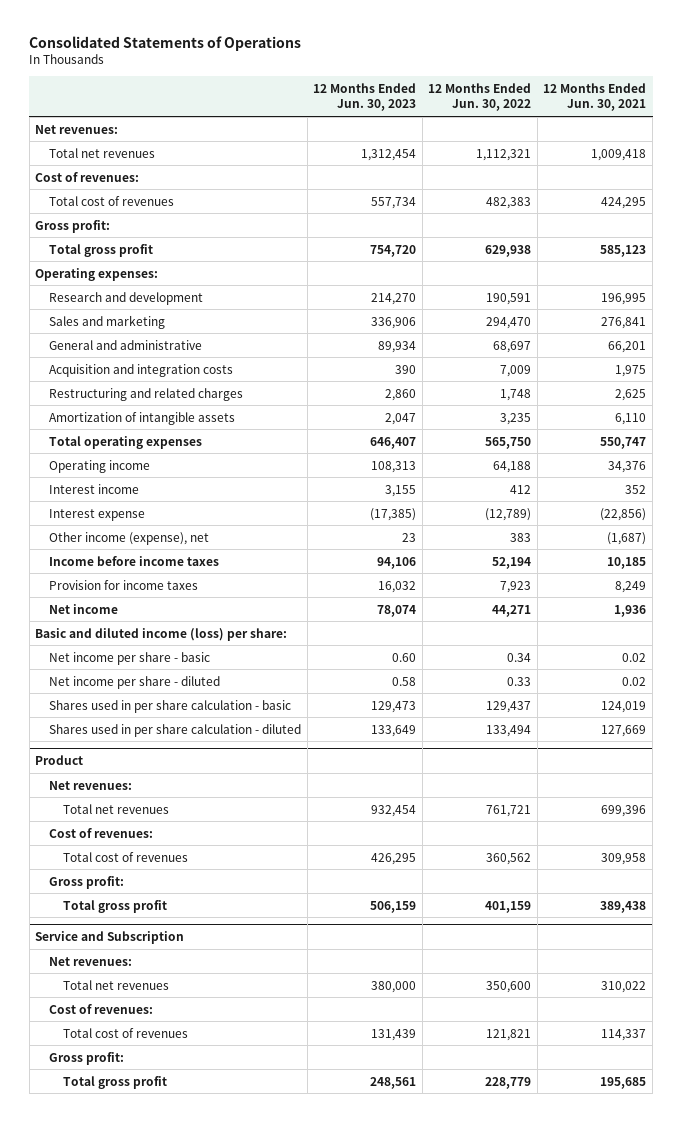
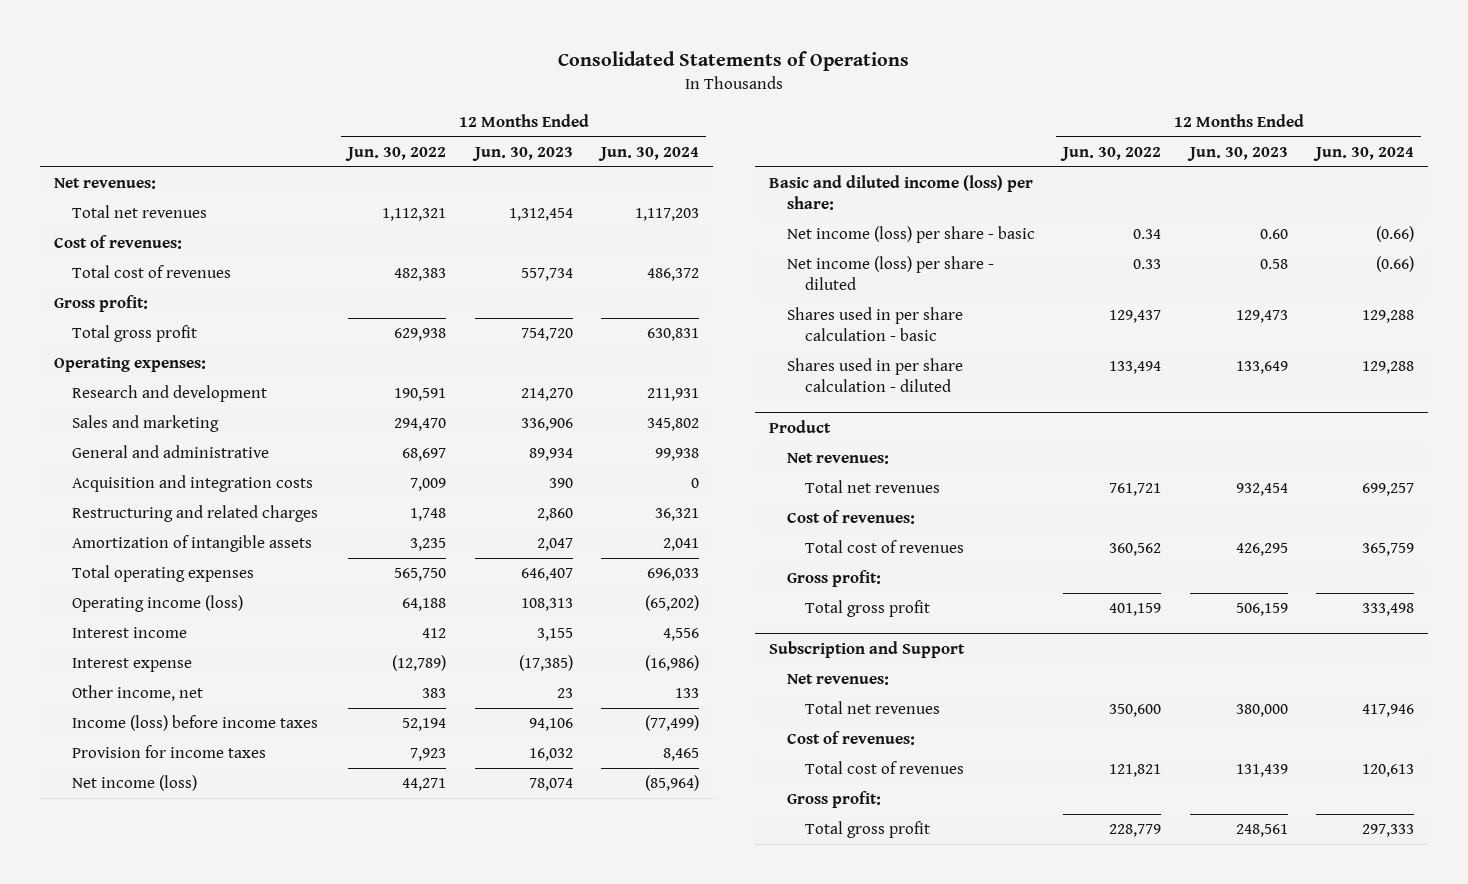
- | 12 Months Ended Jun. 30, 2023 | 12 Months Ended Jun. 30, 2022 | 12 Months Ended Jun. 30, 2021
+ | 12 Months Ended Jun. 30, 2022 | 12 Months Ended Jun. 30, 2023 | 12 Months Ended Jun. 30, 2024
- Operating income | 108,313 | 64,188 | 34,376
+ Operating income (loss) | 64,188 | 108,313 | (65,202)
- Other income (expense), net | 23 | 383 | (1,687)
- Income before income taxes | 94,106 | 52,194 | 10,185
+ Other income, net | 383 | 23 | 133
+ Income (loss) before income taxes | 52,194 | 94,106 | (77,499)
- Net income | 78,074 | 44,271 | 1,936
+ Net income (loss) | 44,271 | 78,074 | (85,964)
- Net income per share - basic | 0.60 | 0.34 | 0.02
- Net income per share - diluted | 0.58 | 0.33 | 0.02
+ Net income (loss) per share - basic | 0.34 | 0.60 | (0.66)
+ Net income (loss) per share - diluted | 0.33 | 0.58 | (0.66)
- Service and Subscription
+ Subscription and Support

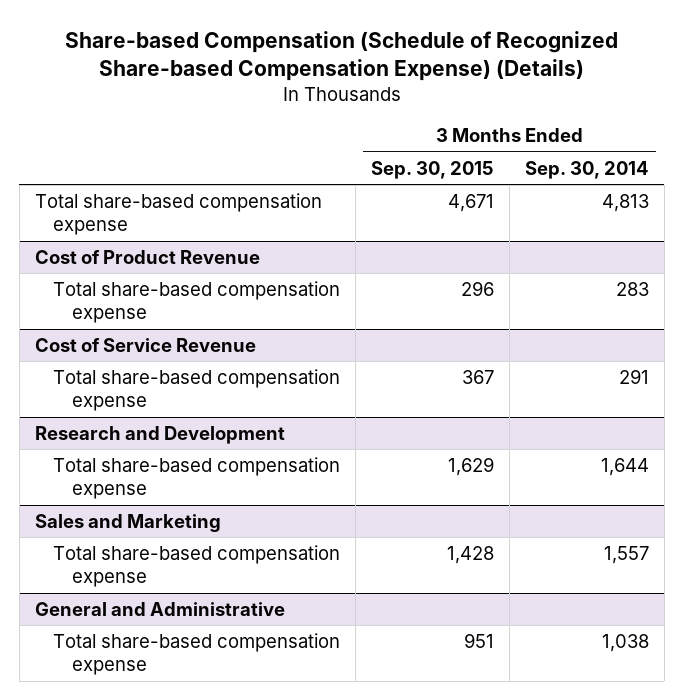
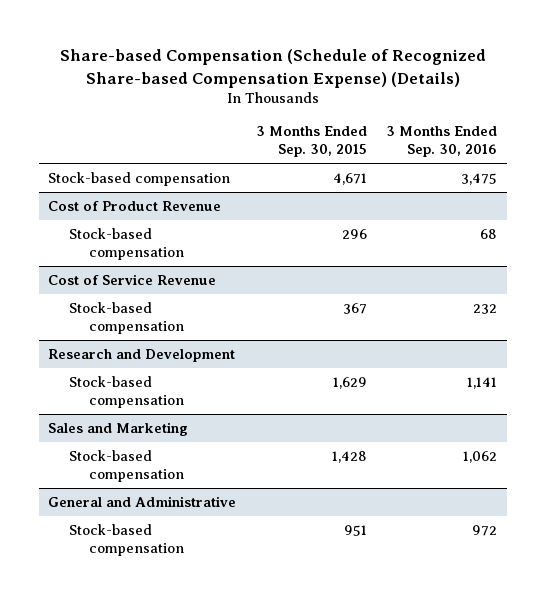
- | 3 Months Ended Sep. 30, 2015 | 3 Months Ended Sep. 30, 2014
+ | 3 Months Ended Sep. 30, 2015 | 3 Months Ended Sep. 30, 2016
- Total share-based compensation expense | 4,671 | 4,813
+ Stock-based compensation | 4,671 | 3,475
@ Cost of Product Revenue
- Total share-based compensation expense | 296 | 283
+ Stock-based compensation | 296 | 68
@ Cost of Service Revenue
- Total share-based compensation expense | 367 | 291
+ Stock-based compensation | 367 | 232
@ Research and Development
- Total share-based compensation expense | 1,629 | 1,644
+ Stock-based compensation | 1,629 | 1,141
@ Sales and Marketing
- Total share-based compensation expense | 1,428 | 1,557
+ Stock-based compensation | 1,428 | 1,062
@ General and Administrative
- Total share-based compensation expense | 951 | 1,038
+ Stock-based compensation | 951 | 972

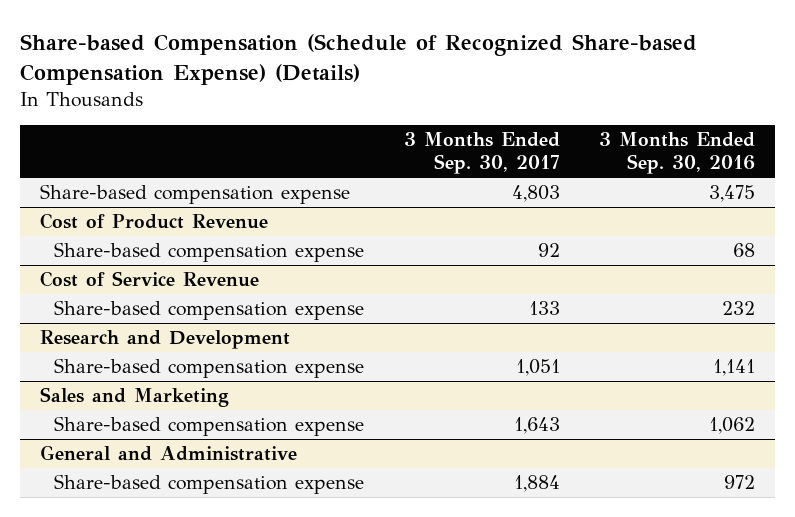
- | 3 Months Ended Sep. 30, 2015 | 3 Months Ended Sep. 30, 2016
+ | 3 Months Ended Sep. 30, 2017 | 3 Months Ended Sep. 30, 2016
- Stock-based compensation | 4,671 | 3,475
+ Share-based compensation expense | 4,803 | 3,475
@ Cost of Product Revenue
- Stock-based compensation | 296 | 68
+ Share-based compensation expense | 92 | 68
@ Cost of Service Revenue
- Stock-based compensation | 367 | 232
+ Share-based compensation expense | 133 | 232
@ Research and Development
- Stock-based compensation | 1,629 | 1,141
+ Share-based compensation expense | 1,051 | 1,141
@ Sales and Marketing
- Stock-based compensation | 1,428 | 1,062
+ Share-based compensation expense | 1,643 | 1,062
@ General and Administrative
- Stock-based compensation | 951 | 972
+ Share-based compensation expense | 1,884 | 972

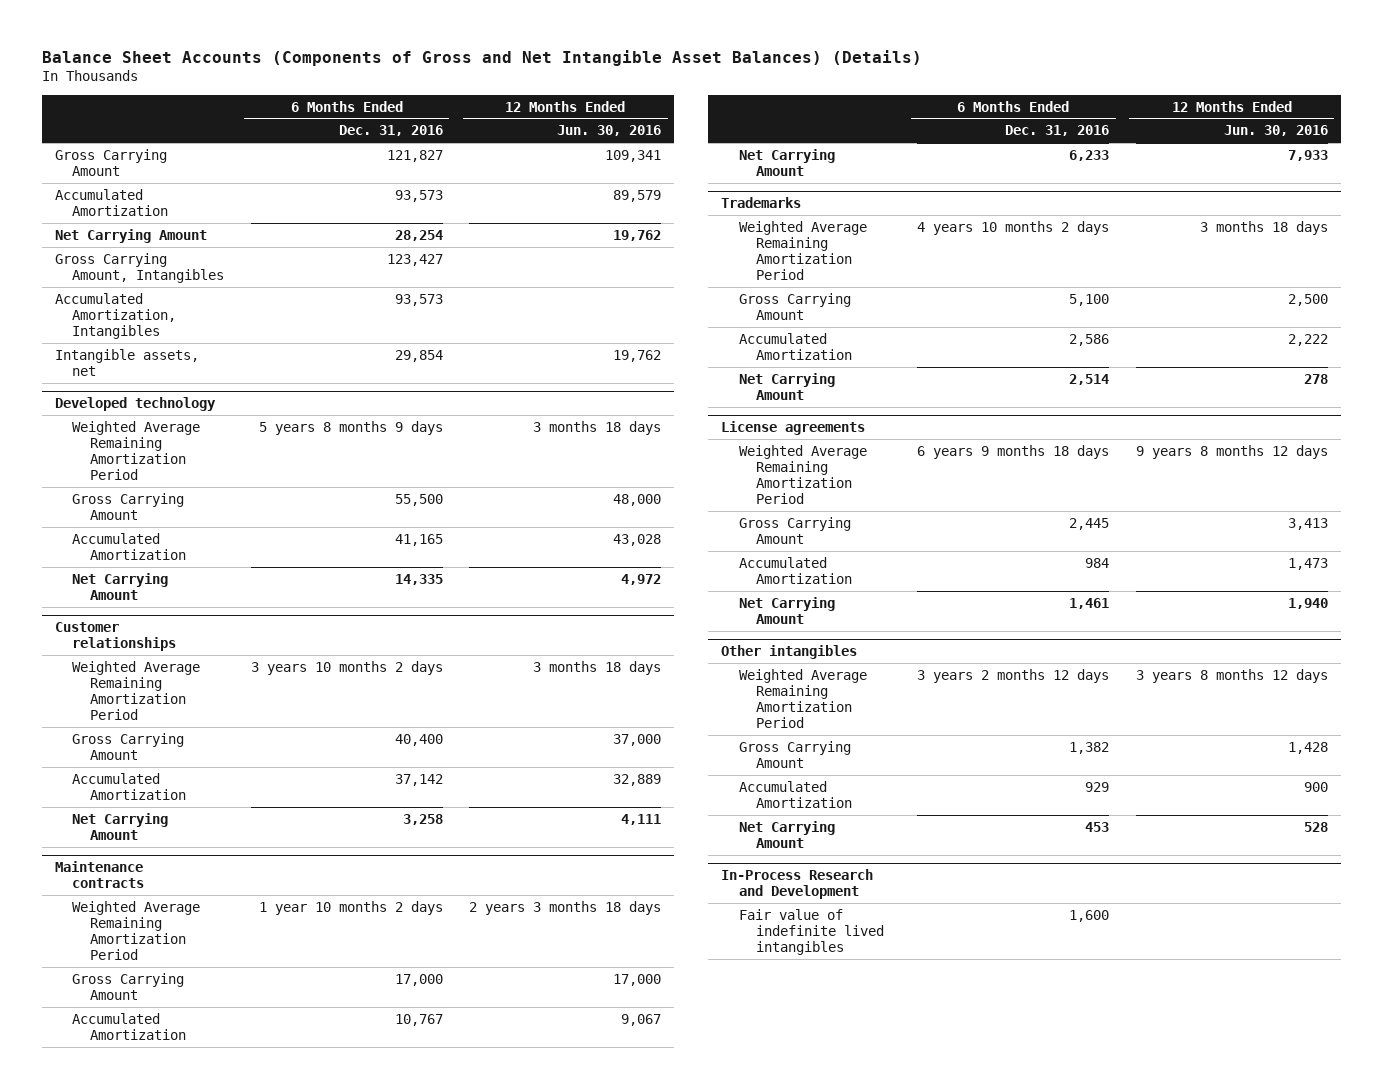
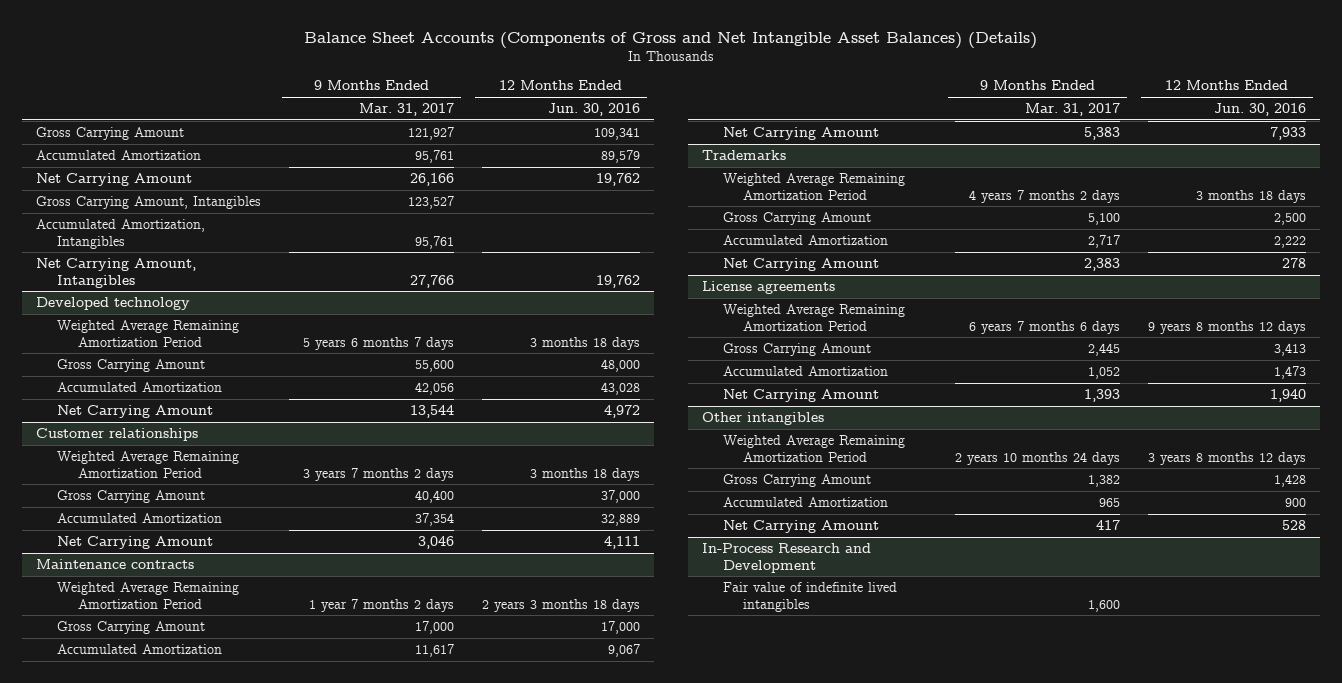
- | 6 Months Ended Dec. 31, 2016 | 12 Months Ended Jun. 30, 2016
+ | 9 Months Ended Mar. 31, 2017 | 12 Months Ended Jun. 30, 2016
- Intangible assets, net | 29,854 | 19,762
+ Net Carrying Amount, Intangibles | 27,766 | 19,762

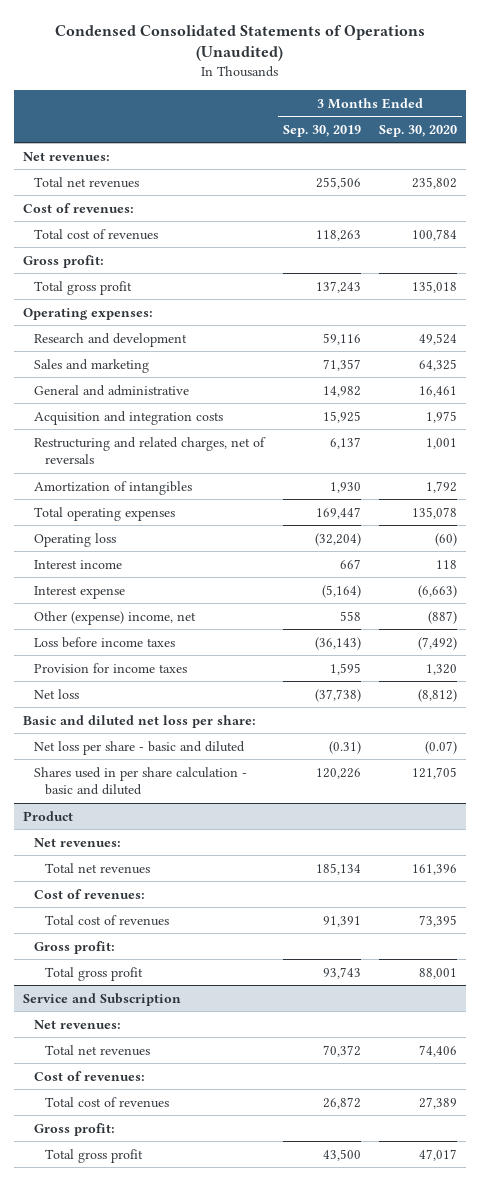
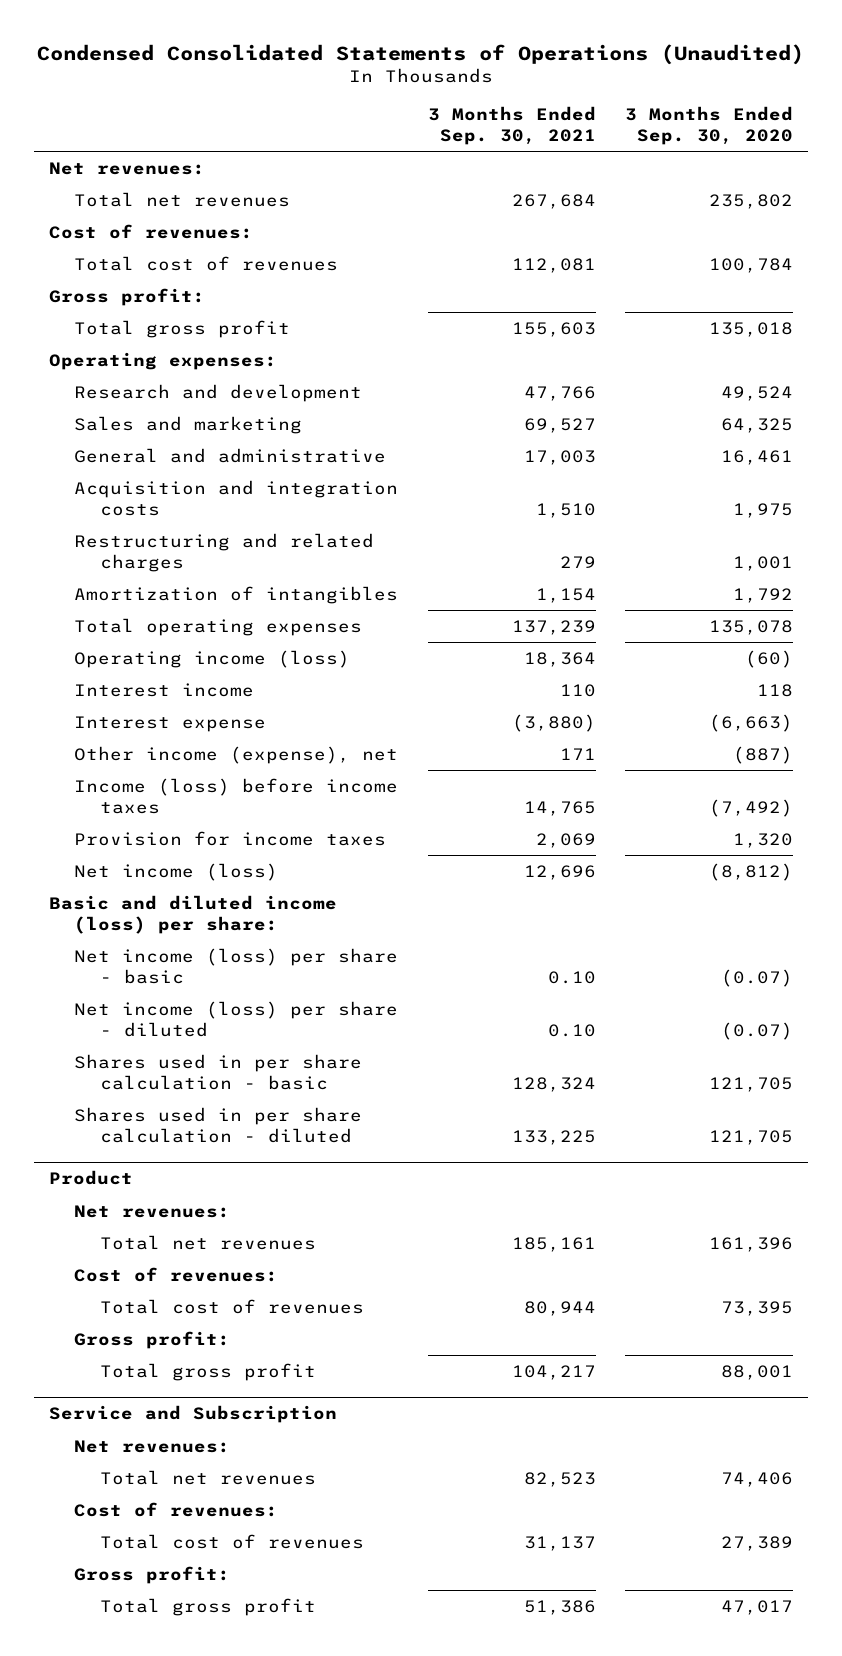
- | 3 Months Ended Sep. 30, 2019 | 3 Months Ended Sep. 30, 2020
+ | 3 Months Ended Sep. 30, 2021 | 3 Months Ended Sep. 30, 2020
- Restructuring and related charges, net of reversals | 6,137 | 1,001
+ Restructuring and related charges | 279 | 1,001
- Operating loss | (32,204) | (60)
+ Operating income (loss) | 18,364 | (60)
- Other (expense) income, net | 558 | (887)
- Loss before income taxes | (36,143) | (7,492)
+ Other income (expense), net | 171 | (887)
+ Income (loss) before income taxes | 14,765 | (7,492)
- Net loss | (37,738) | (8,812)
- Basic and diluted net loss per share:
- Net loss per share - basic and diluted | (0.31) | (0.07)
- Shares used in per share calculation - basic and diluted | 120,226 | 121,705
+ Net income (loss) | 12,696 | (8,812)
+ Basic and diluted income (loss) per share:
+ Net income (loss) per share - basic | 0.10 | (0.07)
+ Net income (loss) per share - diluted | 0.10 | (0.07)
+ Shares used in per share calculation - basic | 128,324 | 121,705
+ Shares used in per share calculation - diluted | 133,225 | 121,705

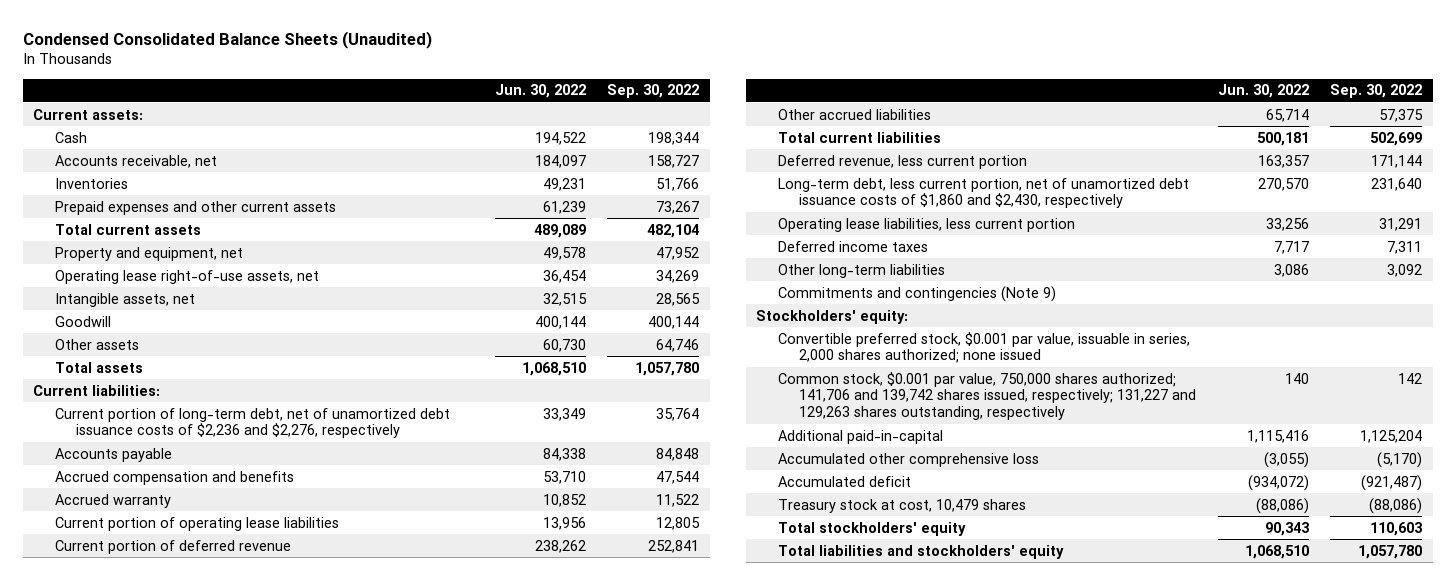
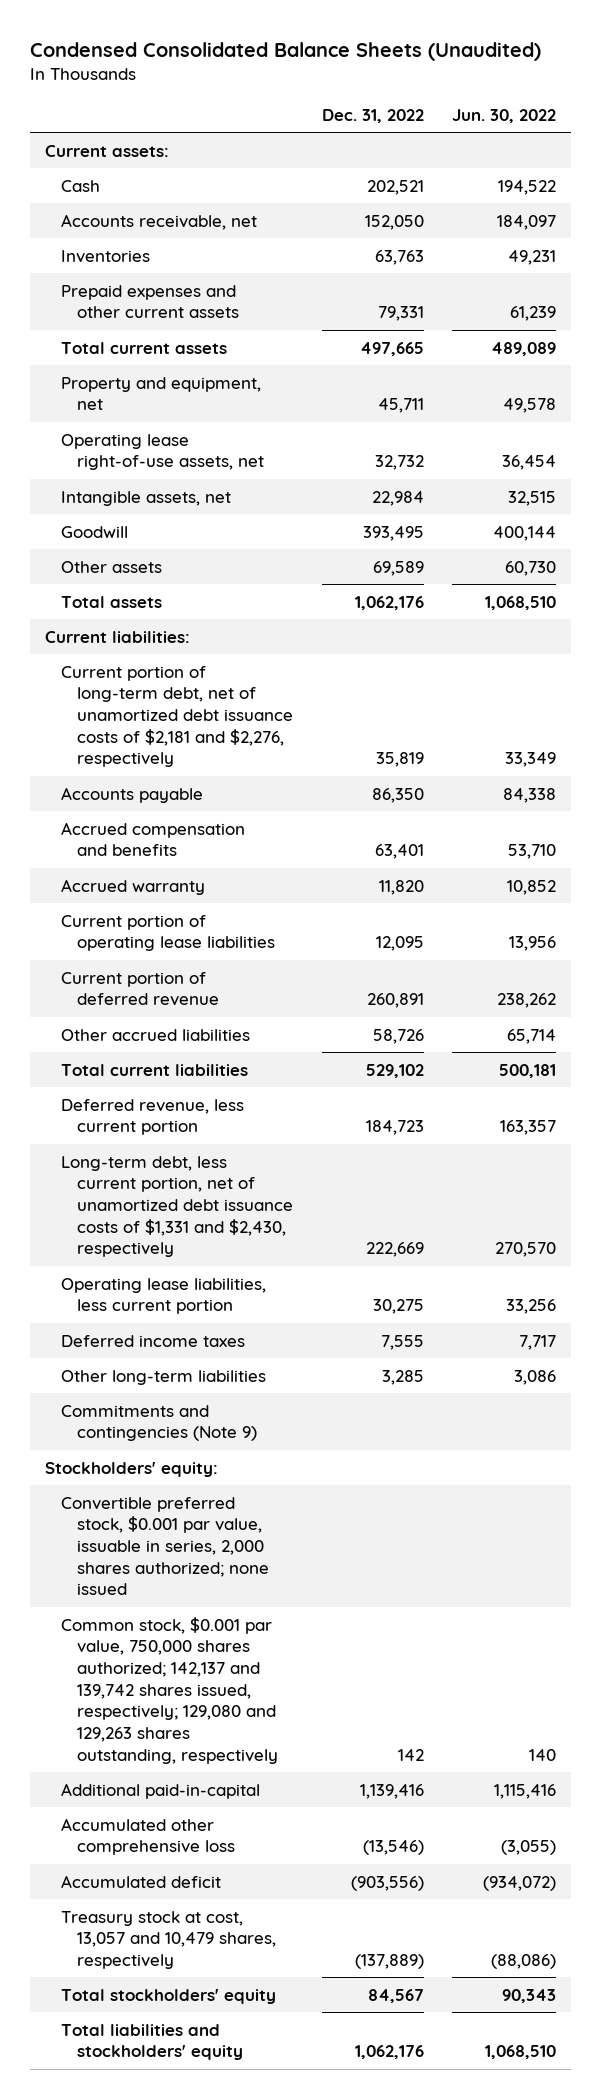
- | Jun. 30, 2022 | Sep. 30, 2022
+ | Dec. 31, 2022 | Jun. 30, 2022
- Current portion of long-term debt, net of unamortized debt issuance costs of $2,236 and $2,276, respectively | 33,349 | 35,764
+ Current portion of long-term debt, net of unamortized debt issuance costs of $2,181 and $2,276, respectively | 35,819 | 33,349
- Long-term debt, less current portion, net of unamortized debt issuance costs of $1,860 and $2,430, respectively | 270,570 | 231,640
+ Long-term debt, less current portion, net of unamortized debt issuance costs of $1,331 and $2,430, respectively | 222,669 | 270,570
- Common stock, $0.001 par value, 750,000 shares authorized; 141,706 and 139,742 shares issued, respectively; 131,227 and 129,263 shares outstanding, respectively | 140 | 142
+ Common stock, $0.001 par value, 750,000 shares authorized; 142,137 and 139,742 shares issued, respectively; 129,080 and 129,263 shares outstanding, respectively | 142 | 140
- Treasury stock at cost, 10,479 shares | (88,086) | (88,086)
+ Treasury stock at cost, 13,057 and 10,479 shares, respectively | (137,889) | (88,086)

